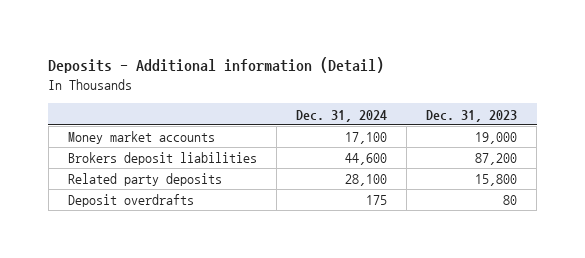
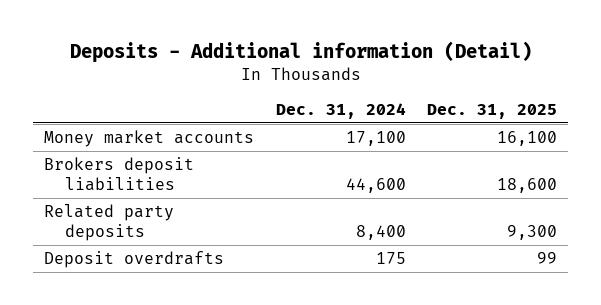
- | Dec. 31, 2024 | Dec. 31, 2023
+ | Dec. 31, 2024 | Dec. 31, 2025
- Related party deposits | 28,100 | 15,800
+ Related party deposits | 8,400 | 9,300

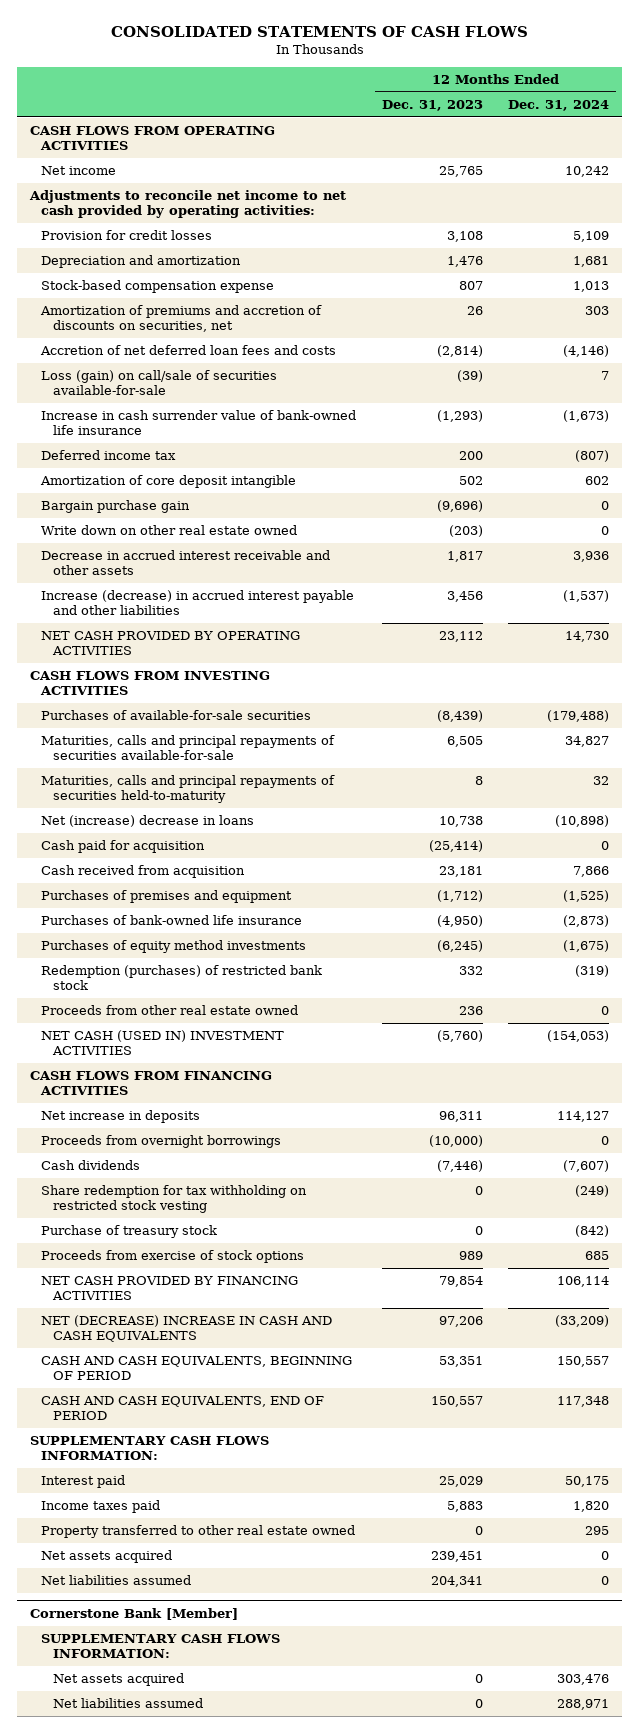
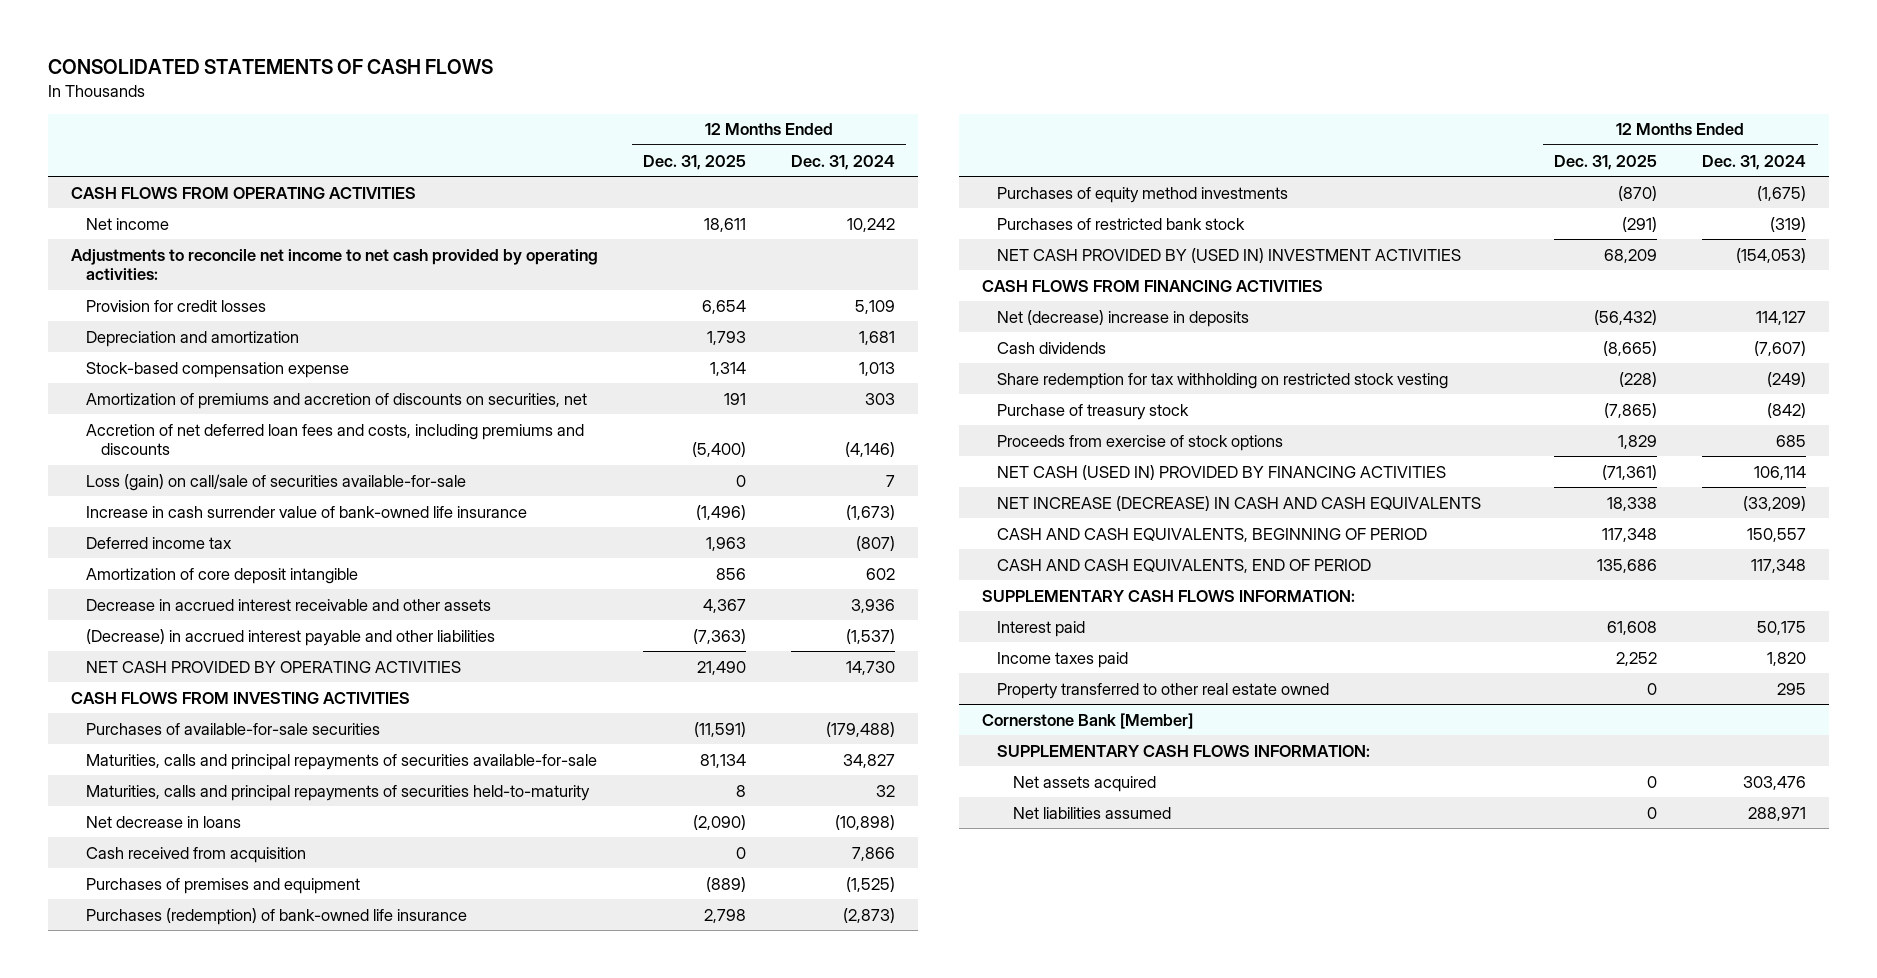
- | 12 Months Ended Dec. 31, 2023 | 12 Months Ended Dec. 31, 2024
+ | 12 Months Ended Dec. 31, 2025 | 12 Months Ended Dec. 31, 2024
- Accretion of net deferred loan fees and costs | (2,814) | (4,146)
+ Accretion of net deferred loan fees and costs, including premiums and discounts | (5,400) | (4,146)
- Bargain purchase gain | (9,696) | 0
- Write down on other real estate owned | (203) | 0
- Increase (decrease) in accrued interest payable and other liabilities | 3,456 | (1,537)
+ (Decrease) in accrued interest payable and other liabilities | (7,363) | (1,537)
- Net (increase) decrease in loans | 10,738 | (10,898)
- Cash paid for acquisition | (25,414) | 0
+ Net decrease in loans | (2,090) | (10,898)
- Purchases of bank-owned life insurance | (4,950) | (2,873)
+ Purchases (redemption) of bank-owned life insurance | 2,798 | (2,873)
- Redemption (purchases) of restricted bank stock | 332 | (319)
- Proceeds from other real estate owned | 236 | 0
- NET CASH (USED IN) INVESTMENT ACTIVITIES | (5,760) | (154,053)
+ Purchases of restricted bank stock | (291) | (319)
+ NET CASH PROVIDED BY (USED IN) INVESTMENT ACTIVITIES | 68,209 | (154,053)
- Net increase in deposits | 96,311 | 114,127
- Proceeds from overnight borrowings | (10,000) | 0
+ Net (decrease) increase in deposits | (56,432) | 114,127
- NET CASH PROVIDED BY FINANCING ACTIVITIES | 79,854 | 106,114
- NET (DECREASE) INCREASE IN CASH AND CASH EQUIVALENTS | 97,206 | (33,209)
+ NET CASH (USED IN) PROVIDED BY FINANCING ACTIVITIES | (71,361) | 106,114
+ NET INCREASE (DECREASE) IN CASH AND CASH EQUIVALENTS | 18,338 | (33,209)
- Net assets acquired | 239,451 | 0
- Net liabilities assumed | 204,341 | 0

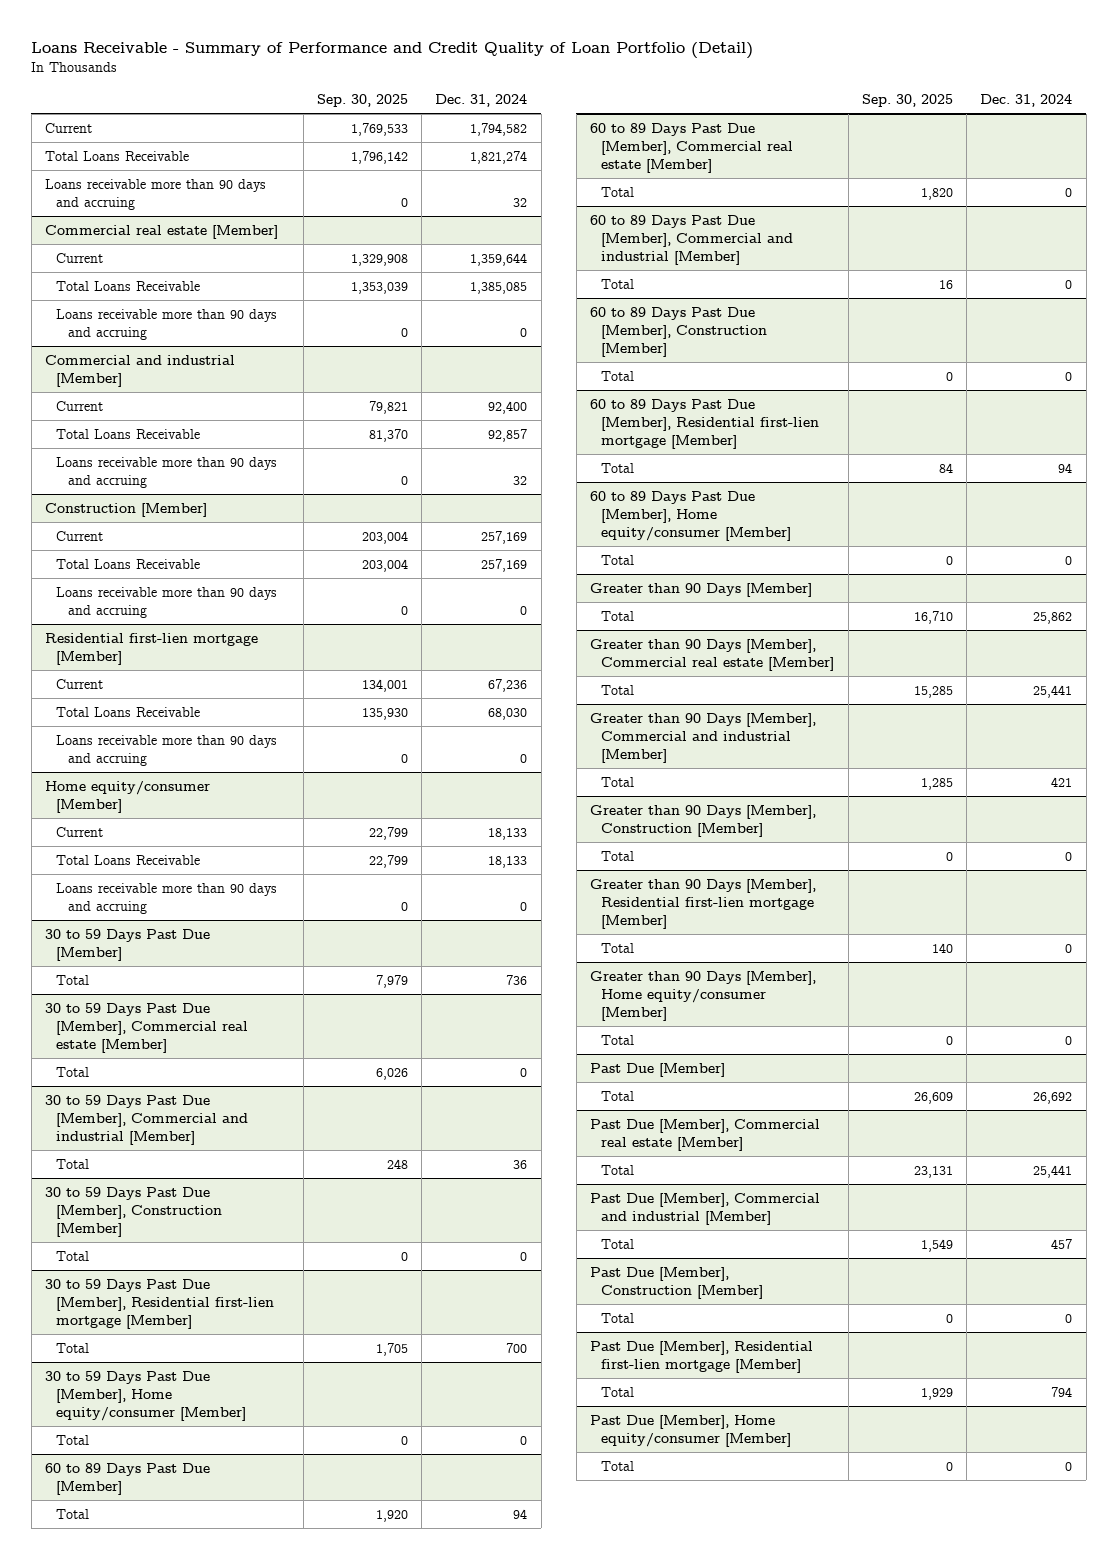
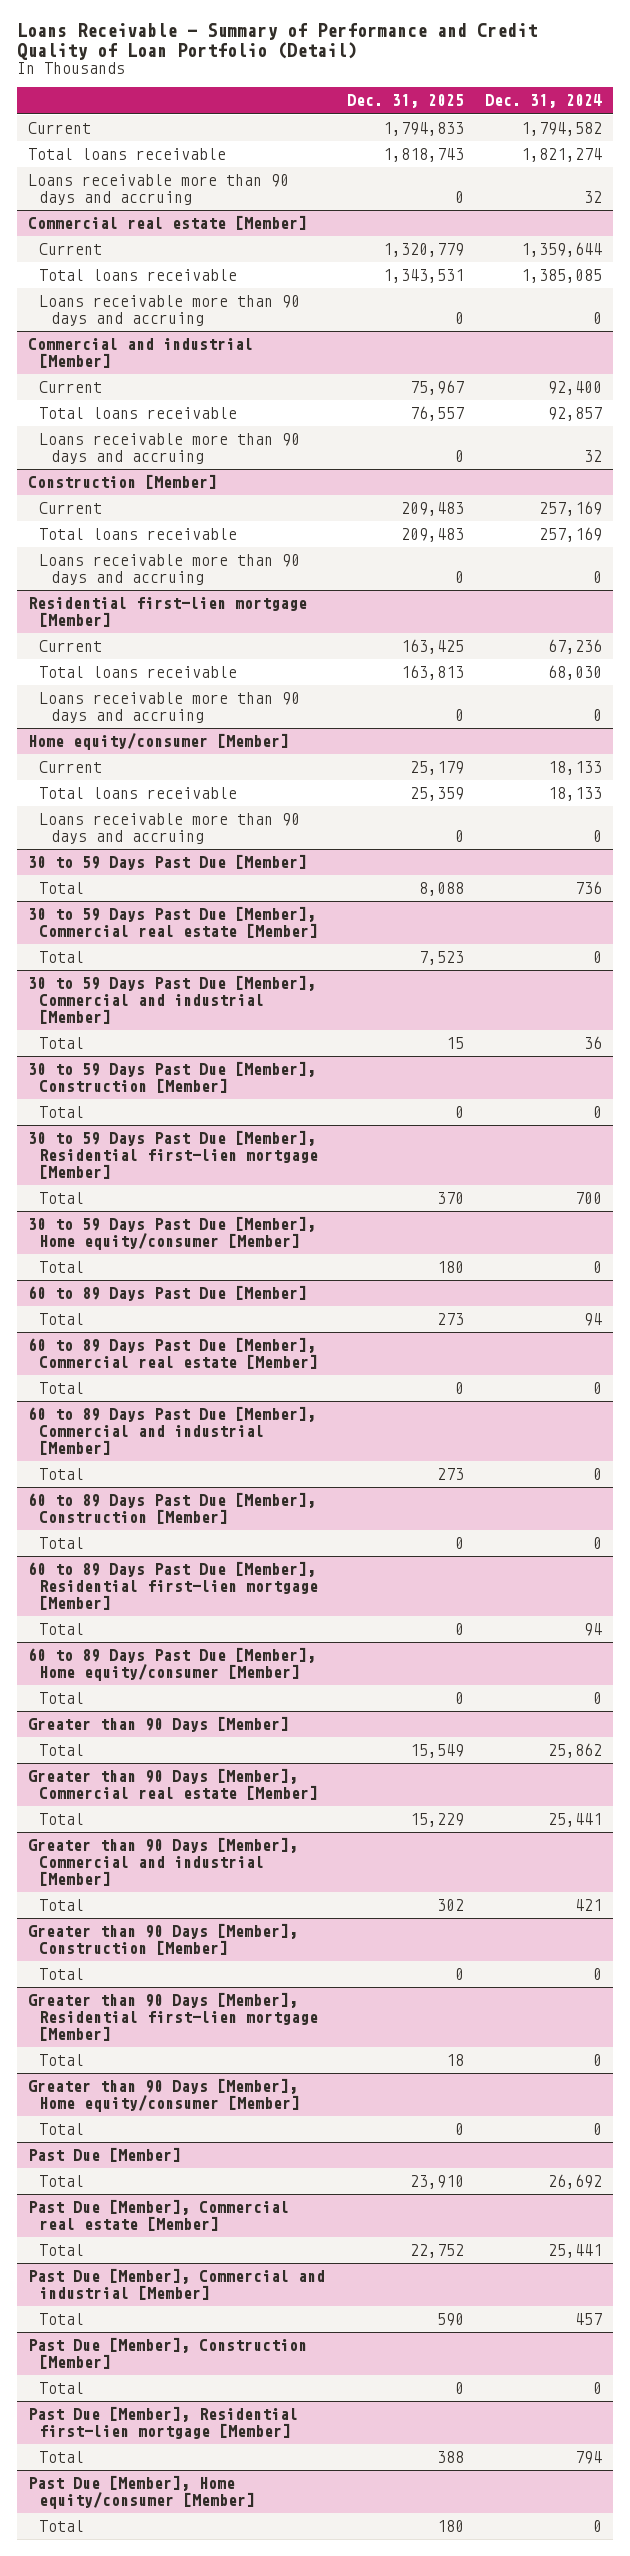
- | Sep. 30, 2025 | Dec. 31, 2024
+ | Dec. 31, 2025 | Dec. 31, 2024
- Total Loans Receivable | 1,796,142 | 1,821,274
+ Total loans receivable | 1,818,743 | 1,821,274
@ Commercial real estate [Member]
- Total Loans Receivable | 1,353,039 | 1,385,085
+ Total loans receivable | 1,343,531 | 1,385,085
@ Commercial and industrial [Member]
- Total Loans Receivable | 81,370 | 92,857
+ Total loans receivable | 76,557 | 92,857
@ Construction [Member]
- Total Loans Receivable | 203,004 | 257,169
+ Total loans receivable | 209,483 | 257,169
@ Residential first-lien mortgage [Member]
- Total Loans Receivable | 135,930 | 68,030
+ Total loans receivable | 163,813 | 68,030
@ Home equity/consumer [Member]
- Total Loans Receivable | 22,799 | 18,133
+ Total loans receivable | 25,359 | 18,133

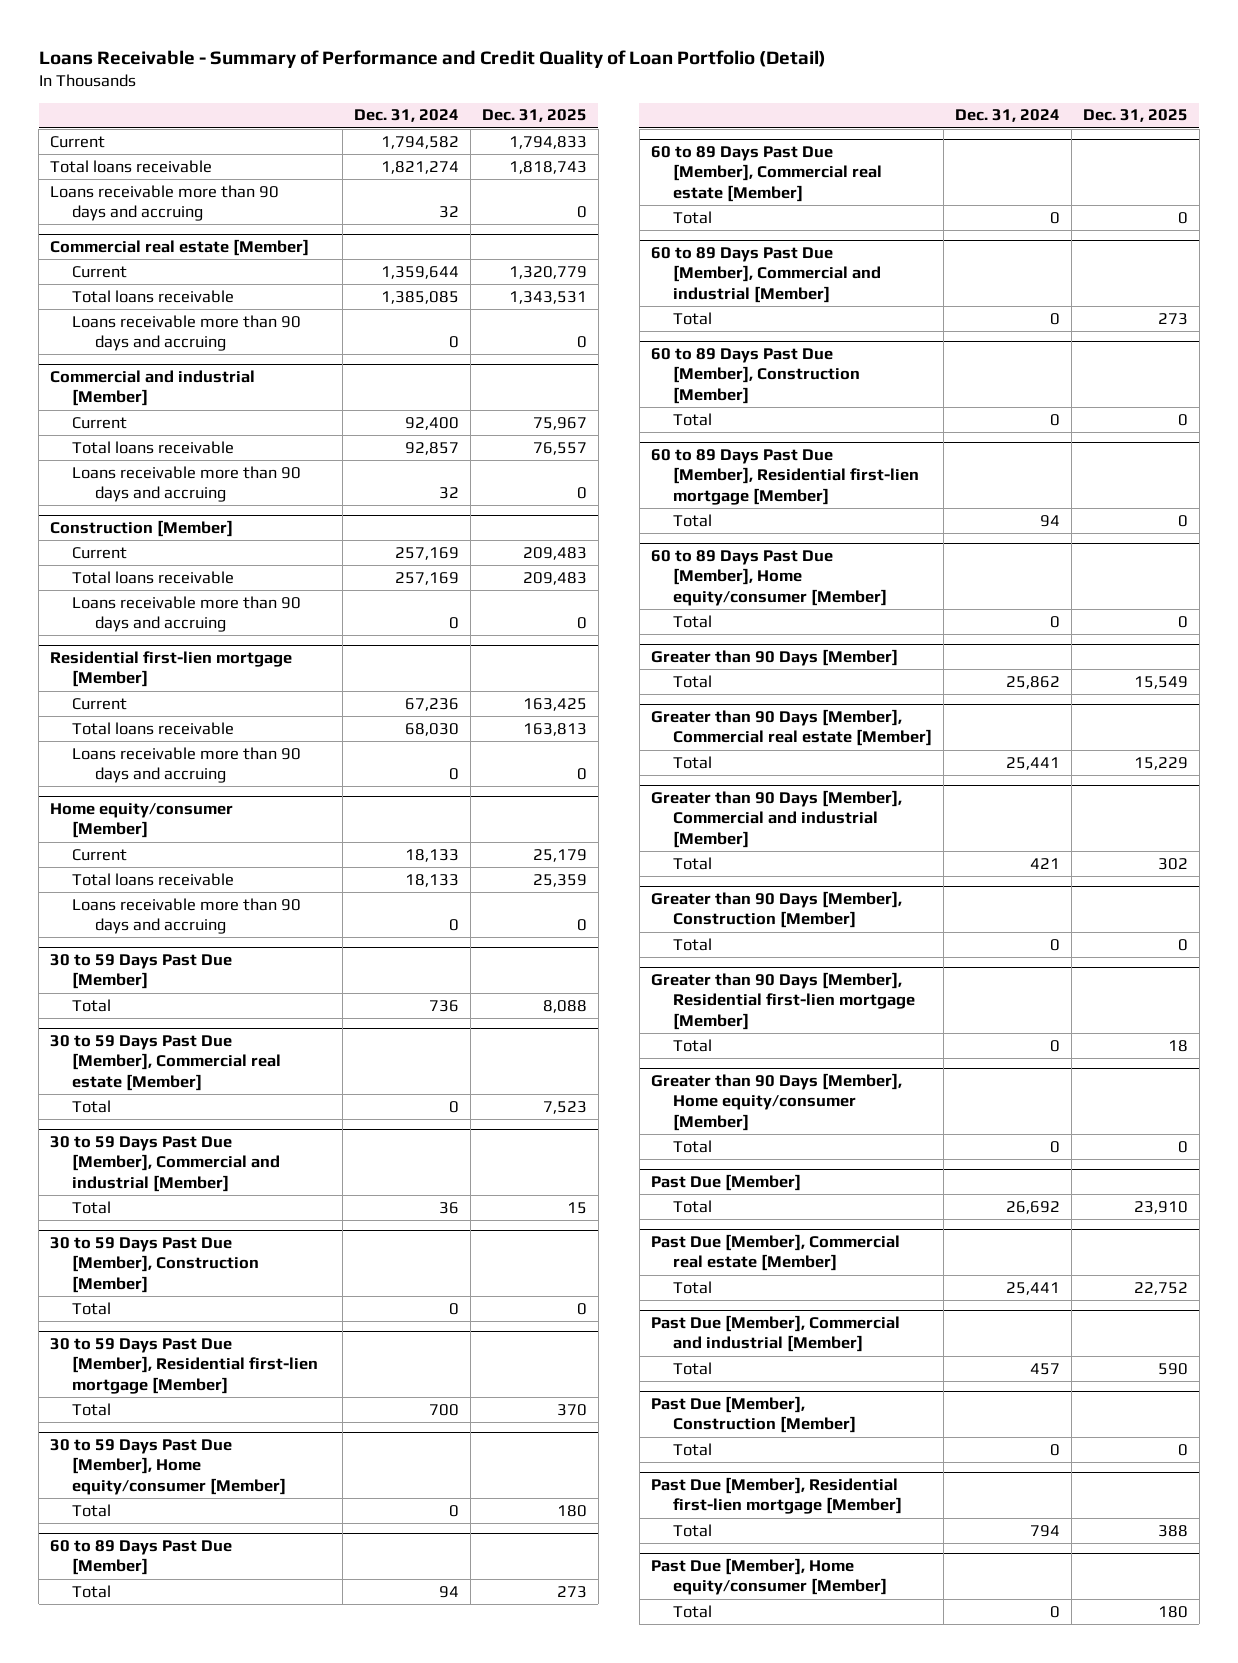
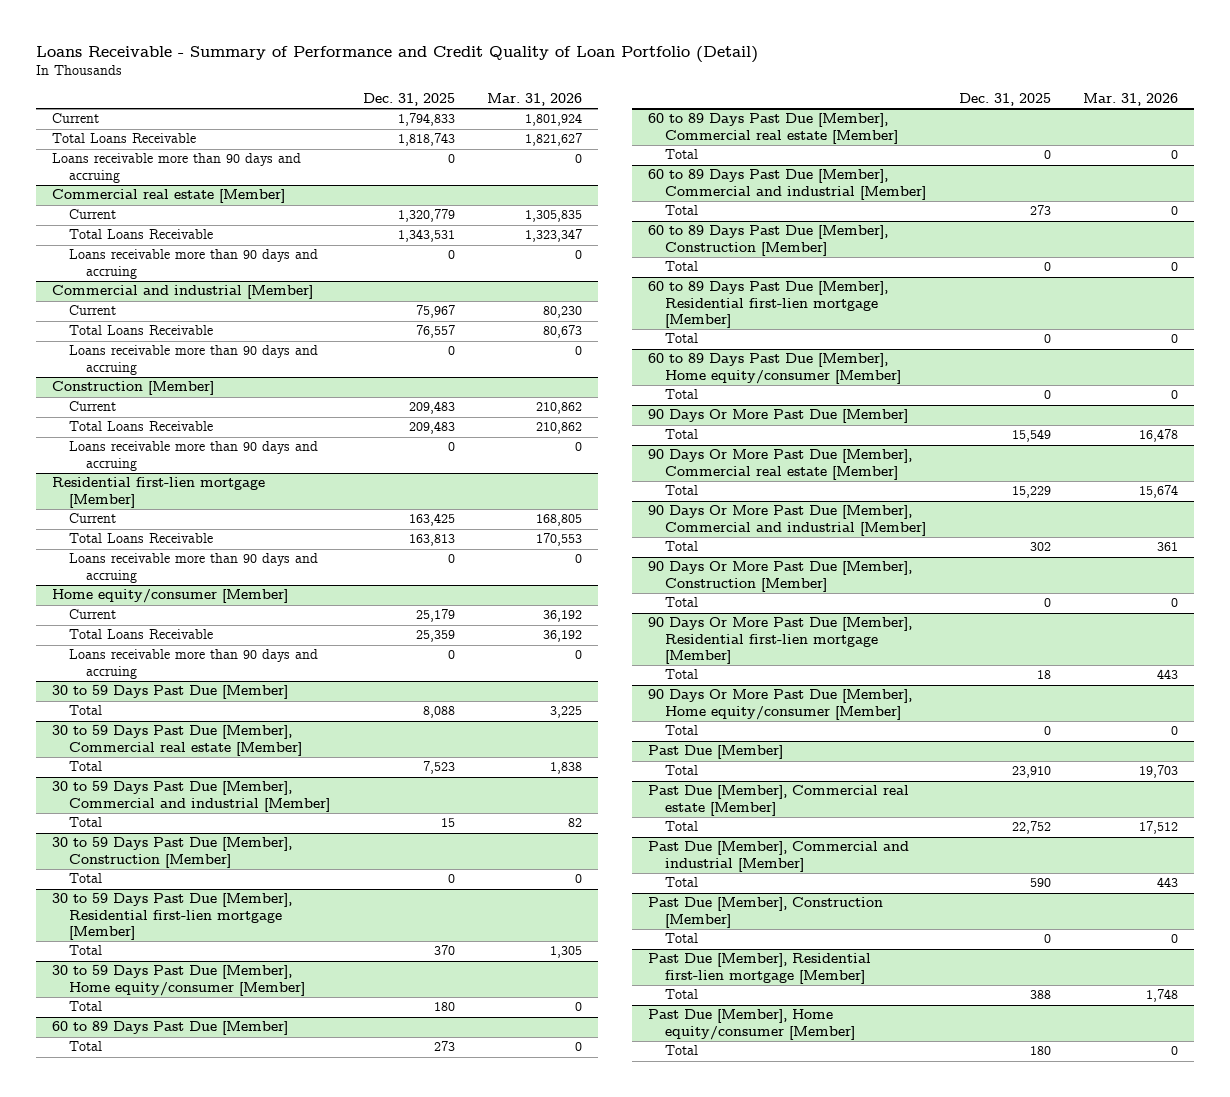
- | Dec. 31, 2024 | Dec. 31, 2025
+ | Dec. 31, 2025 | Mar. 31, 2026
- Total loans receivable | 1,821,274 | 1,818,743
+ Total Loans Receivable | 1,818,743 | 1,821,627
@ Commercial real estate [Member]
- Total loans receivable | 1,385,085 | 1,343,531
+ Total Loans Receivable | 1,343,531 | 1,323,347
@ Commercial and industrial [Member]
- Total loans receivable | 92,857 | 76,557
+ Total Loans Receivable | 76,557 | 80,673
@ Construction [Member]
- Total loans receivable | 257,169 | 209,483
+ Total Loans Receivable | 209,483 | 210,862
@ Residential first-lien mortgage [Member]
- Total loans receivable | 68,030 | 163,813
+ Total Loans Receivable | 163,813 | 170,553
@ Home equity/consumer [Member]
- Total loans receivable | 18,133 | 25,359
+ Total Loans Receivable | 25,359 | 36,192
- Greater than 90 Days [Member]
+ 90 Days Or More Past Due [Member]
- Greater than 90 Days [Member], Commercial real estate [Member]
+ 90 Days Or More Past Due [Member], Commercial real estate [Member]
- Greater than 90 Days [Member], Commercial and industrial [Member]
+ 90 Days Or More Past Due [Member], Commercial and industrial [Member]
- Greater than 90 Days [Member], Construction [Member]
+ 90 Days Or More Past Due [Member], Construction [Member]
- Greater than 90 Days [Member], Residential first-lien mortgage [Member]
+ 90 Days Or More Past Due [Member], Residential first-lien mortgage [Member]
- Greater than 90 Days [Member], Home equity/consumer [Member]
+ 90 Days Or More Past Due [Member], Home equity/consumer [Member]

